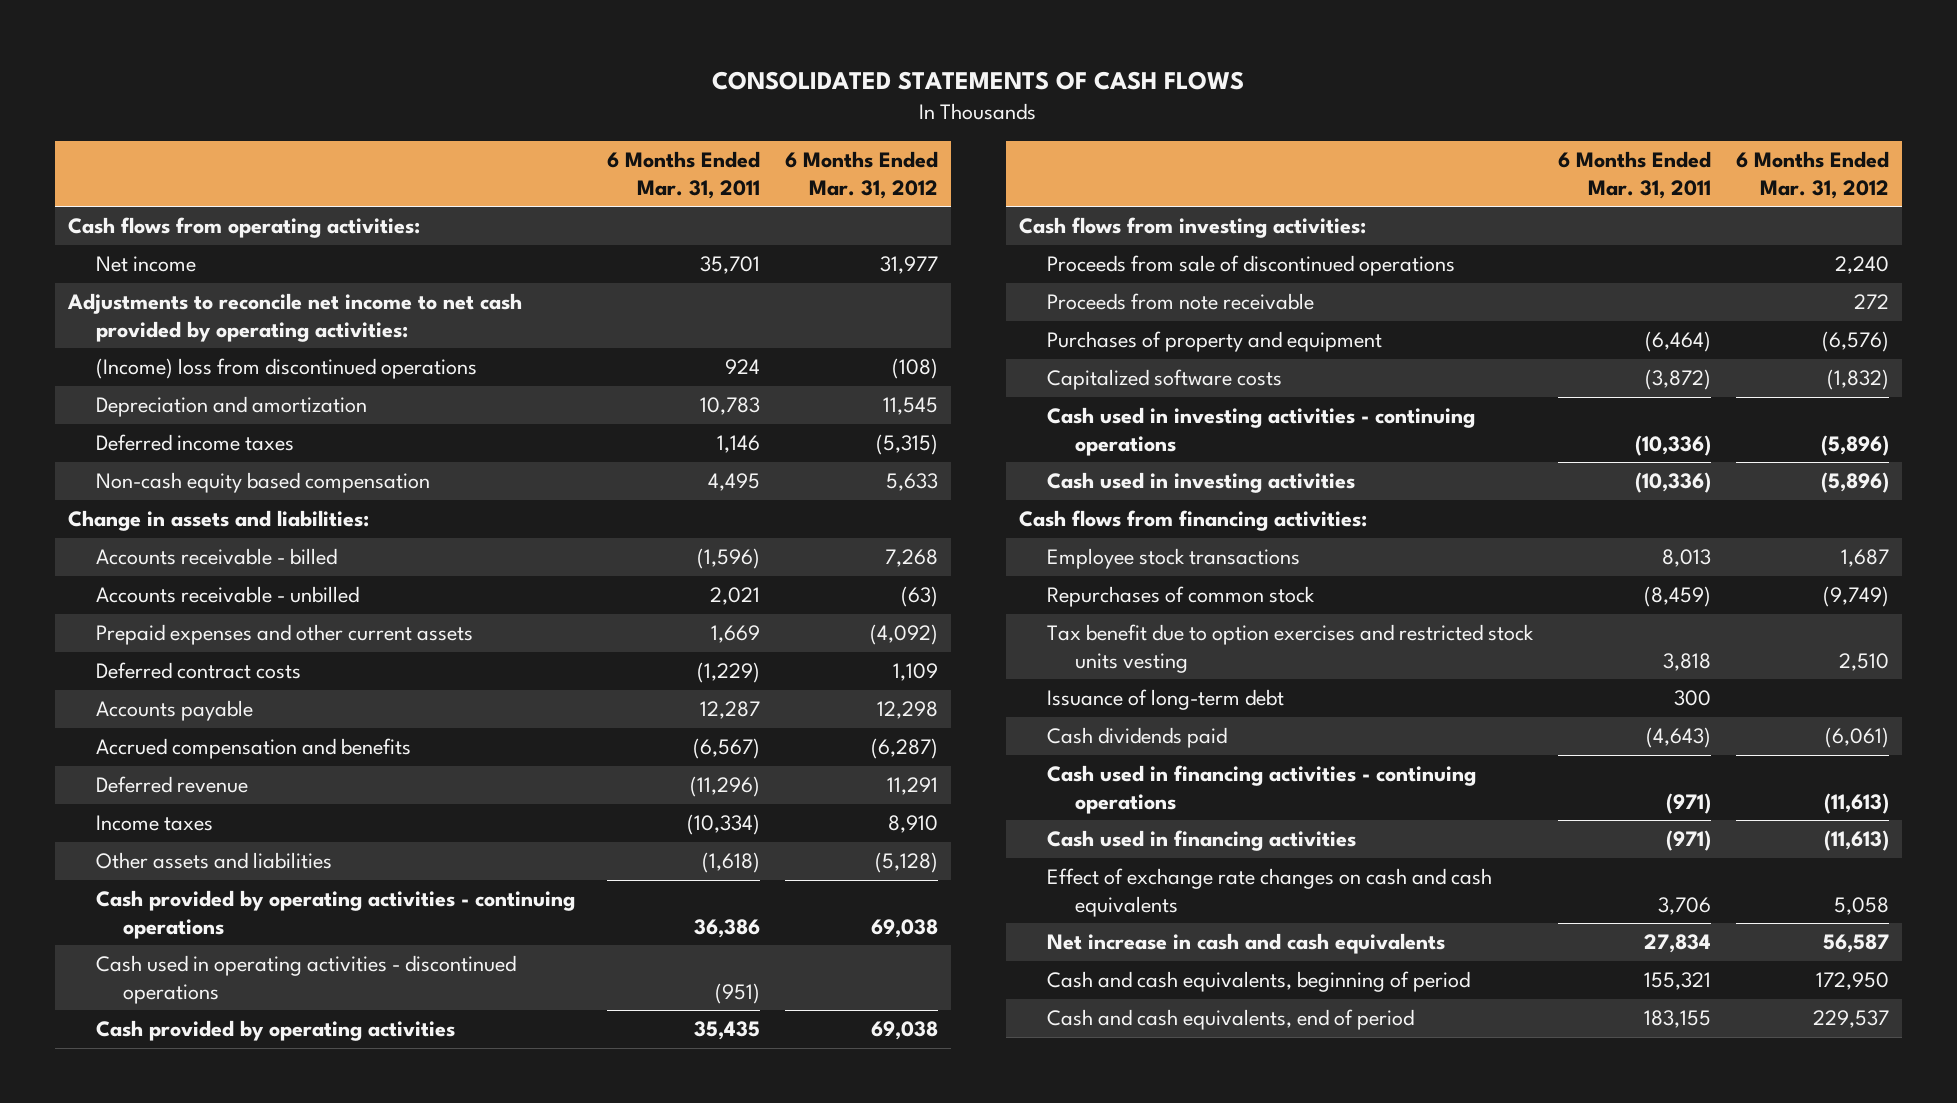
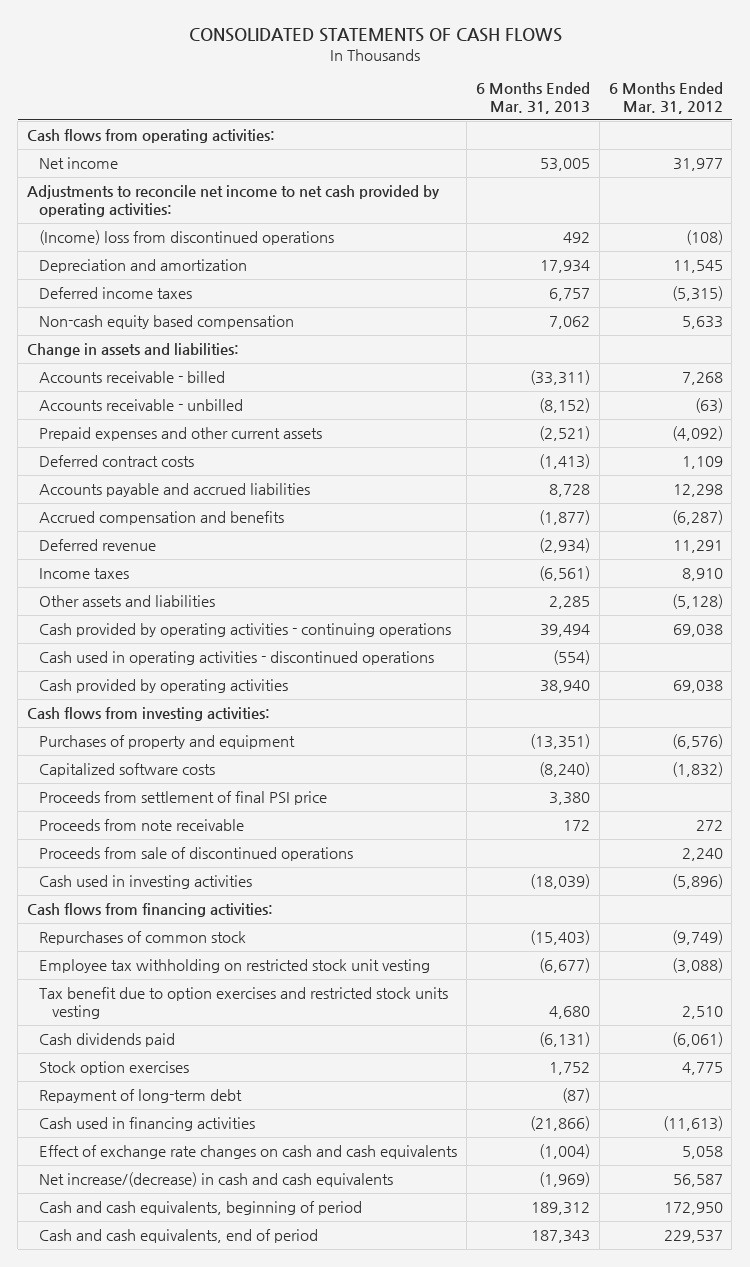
- | 6 Months Ended Mar. 31, 2011 | 6 Months Ended Mar. 31, 2012
+ | 6 Months Ended Mar. 31, 2013 | 6 Months Ended Mar. 31, 2012
- Accounts payable | 12,287 | 12,298
+ Accounts payable and accrued liabilities | 8,728 | 12,298
- Cash used in investing activities - continuing operations | (10,336) | (5,896)
+ Proceeds from settlement of final PSI price | 3,380 |
moved down: Proceeds from note receivable | 172 | 272
moved down: Proceeds from sale of discontinued operations | | 2,240
- Employee stock transactions | 8,013 | 1,687
+ Employee tax withholding on restricted stock unit vesting | (6,677) | (3,088)
- Issuance of long-term debt | 300 |
- Cash used in financing activities - continuing operations | (971) | (11,613)
+ Stock option exercises | 1,752 | 4,775
+ Repayment of long-term debt | (87) |
- Net increase in cash and cash equivalents | 27,834 | 56,587
+ Net increase/(decrease) in cash and cash equivalents | (1,969) | 56,587

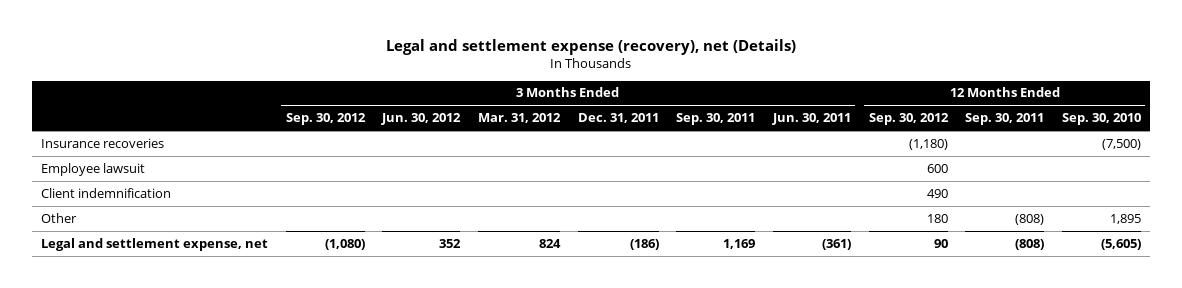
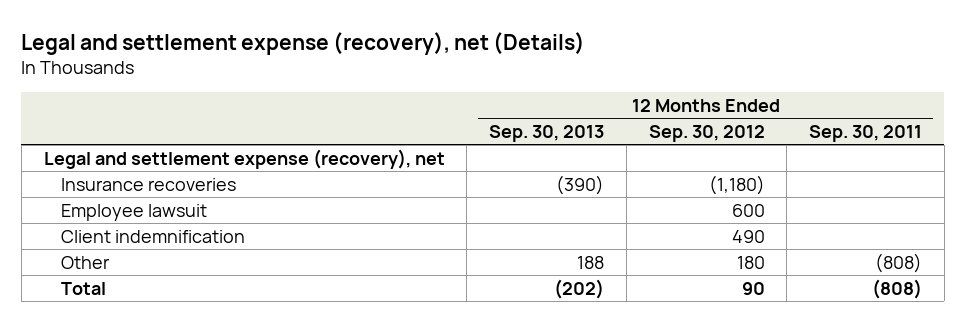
- | 3 Months Ended Sep. 30, 2012 | 3 Months Ended Jun. 30, 2012 | 3 Months Ended Mar. 31, 2012 | 3 Months Ended Dec. 31, 2011 | 3 Months Ended Sep. 30, 2011 | 3 Months Ended Jun. 30, 2011 | 12 Months Ended Sep. 30, 2012 | 12 Months Ended Sep. 30, 2011 | 12 Months Ended Sep. 30, 2010
+ | 12 Months Ended Sep. 30, 2013 | 12 Months Ended Sep. 30, 2012 | 12 Months Ended Sep. 30, 2011
+ Legal and settlement expense (recovery), net
- Legal and settlement expense, net | (1,080) | 352 | 824 | (186) | 1,169 | (361) | 90 | (808) | (5,605)
+ Total | (202) | 90 | (808)

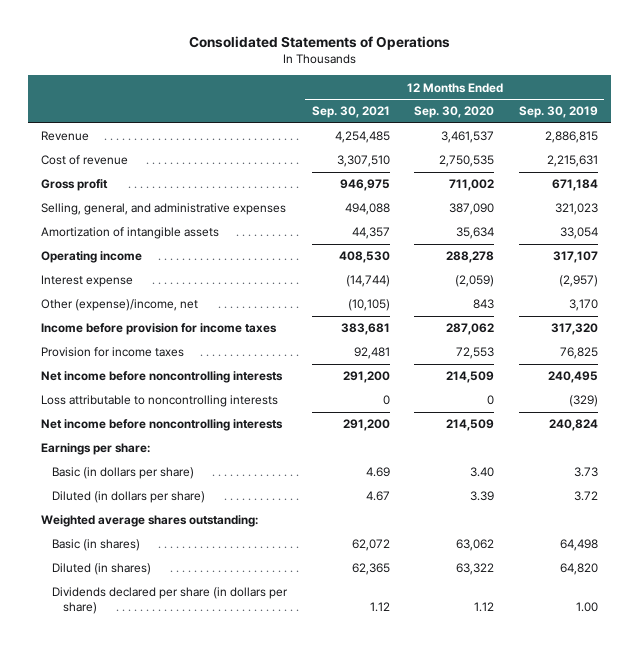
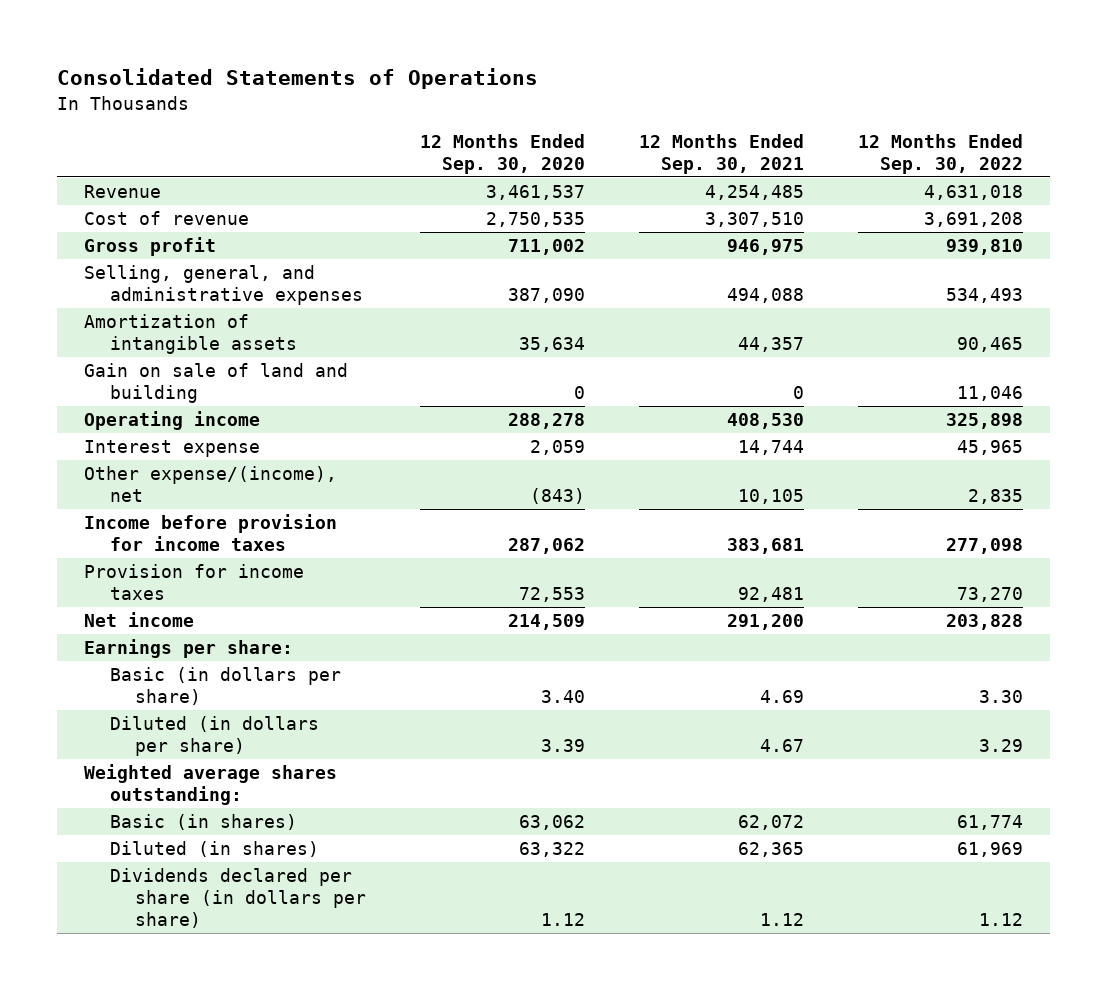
- | 12 Months Ended Sep. 30, 2021 | 12 Months Ended Sep. 30, 2020 | 12 Months Ended Sep. 30, 2019
+ | 12 Months Ended Sep. 30, 2020 | 12 Months Ended Sep. 30, 2021 | 12 Months Ended Sep. 30, 2022
+ Gain on sale of land and building | 0 | 0 | 11,046
- Interest expense | (14,744) | (2,059) | (2,957)
- Other (expense)/income, net | (10,105) | 843 | 3,170
+ Interest expense | 2,059 | 14,744 | 45,965
+ Other expense/(income), net | (843) | 10,105 | 2,835
- Net income before noncontrolling interests | 291,200 | 214,509 | 240,495
- Loss attributable to noncontrolling interests | 0 | 0 | (329)
- Net income before noncontrolling interests | 291,200 | 214,509 | 240,824
+ Net income | 214,509 | 291,200 | 203,828

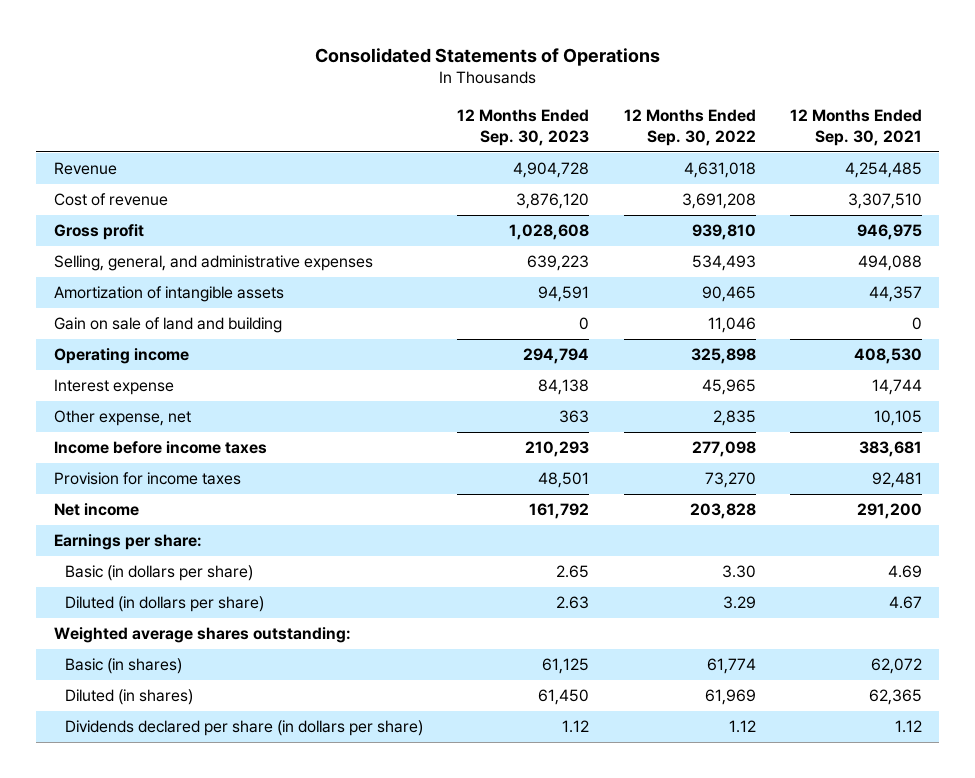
- | 12 Months Ended Sep. 30, 2020 | 12 Months Ended Sep. 30, 2021 | 12 Months Ended Sep. 30, 2022
+ | 12 Months Ended Sep. 30, 2023 | 12 Months Ended Sep. 30, 2022 | 12 Months Ended Sep. 30, 2021
- Other expense/(income), net | (843) | 10,105 | 2,835
- Income before provision for income taxes | 287,062 | 383,681 | 277,098
+ Other expense, net | 363 | 2,835 | 10,105
+ Income before income taxes | 210,293 | 277,098 | 383,681

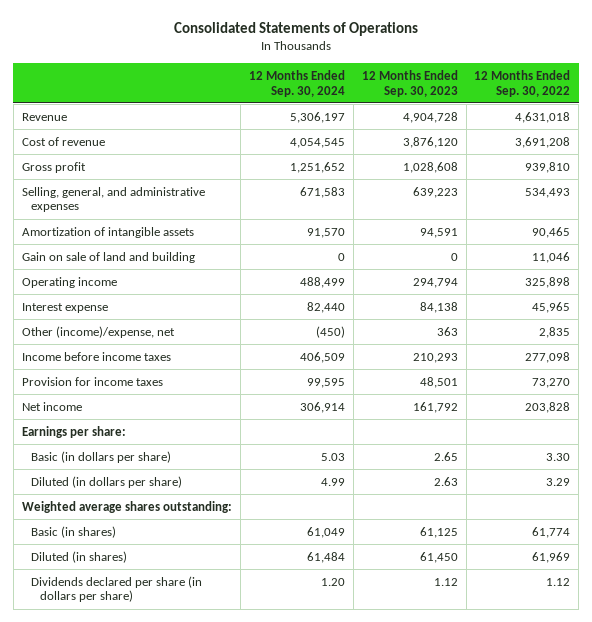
- | 12 Months Ended Sep. 30, 2023 | 12 Months Ended Sep. 30, 2022 | 12 Months Ended Sep. 30, 2021
+ | 12 Months Ended Sep. 30, 2024 | 12 Months Ended Sep. 30, 2023 | 12 Months Ended Sep. 30, 2022
- Other expense, net | 363 | 2,835 | 10,105
+ Other (income)/expense, net | (450) | 363 | 2,835

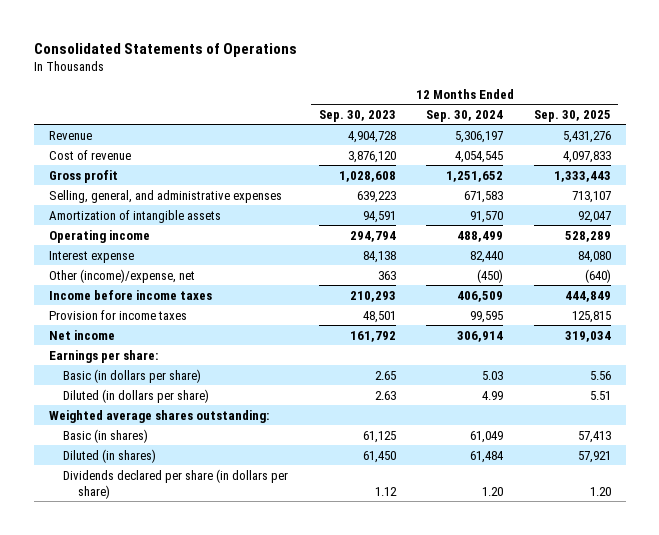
- | 12 Months Ended Sep. 30, 2024 | 12 Months Ended Sep. 30, 2023 | 12 Months Ended Sep. 30, 2022
+ | 12 Months Ended Sep. 30, 2023 | 12 Months Ended Sep. 30, 2024 | 12 Months Ended Sep. 30, 2025
- Gain on sale of land and building | 0 | 0 | 11,046

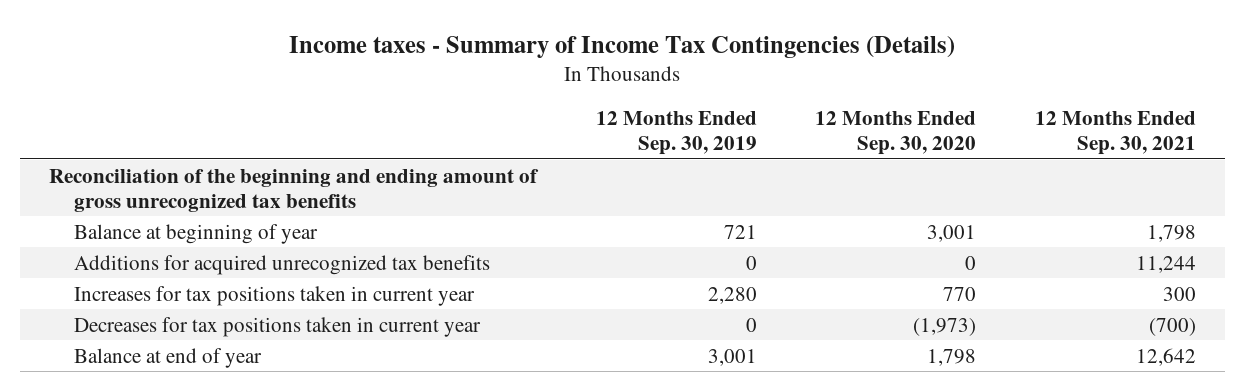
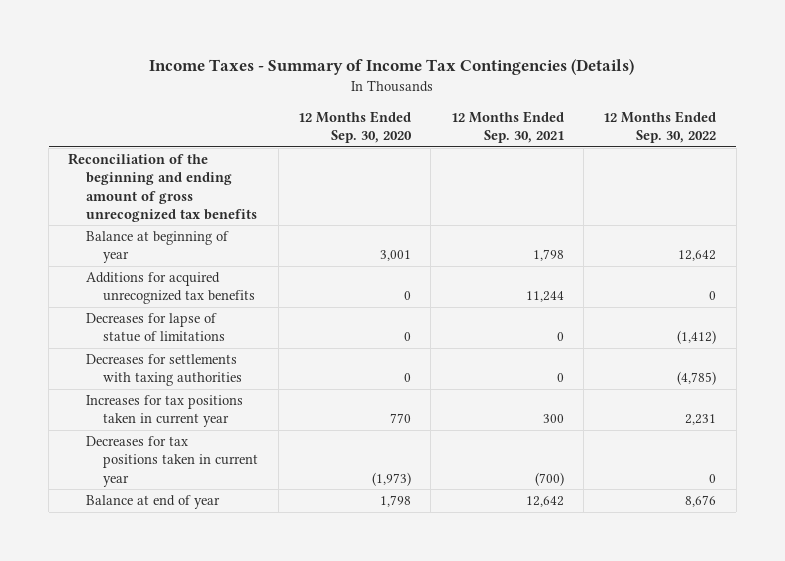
- Income taxes - Summary of Income Tax Contingencies (Details)
+ Income Taxes - Summary of Income Tax Contingencies (Details)
- | 12 Months Ended Sep. 30, 2019 | 12 Months Ended Sep. 30, 2020 | 12 Months Ended Sep. 30, 2021
+ | 12 Months Ended Sep. 30, 2020 | 12 Months Ended Sep. 30, 2021 | 12 Months Ended Sep. 30, 2022
+ Decreases for lapse of statue of limitations | 0 | 0 | (1,412)
+ Decreases for settlements with taxing authorities | 0 | 0 | (4,785)

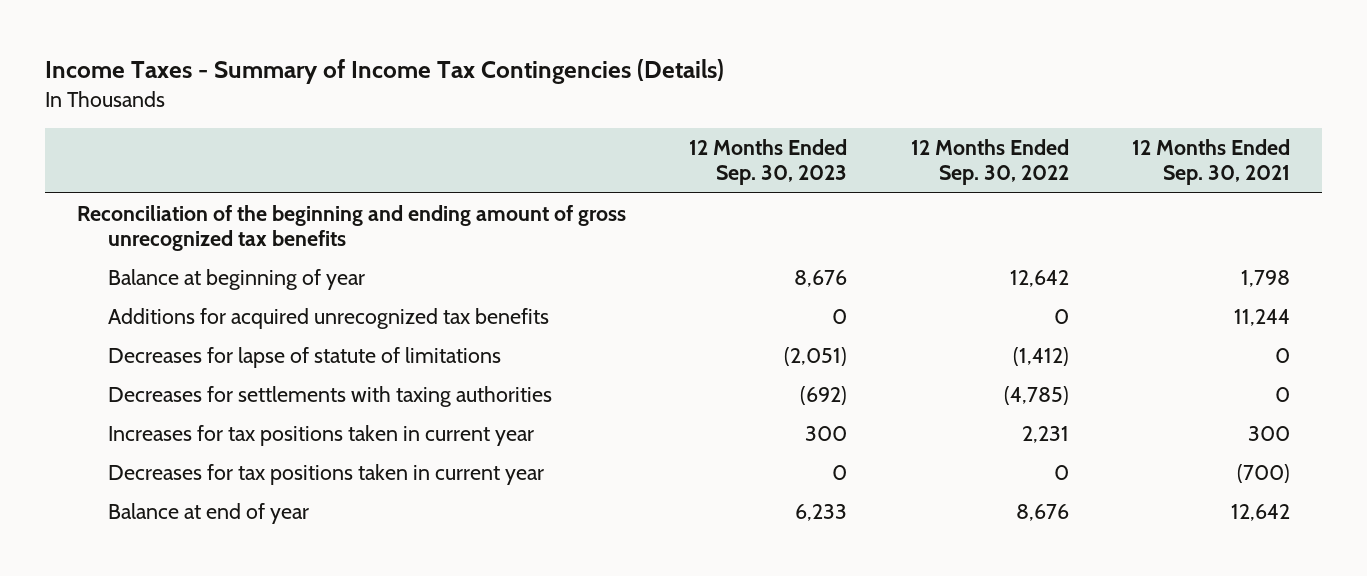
- | 12 Months Ended Sep. 30, 2020 | 12 Months Ended Sep. 30, 2021 | 12 Months Ended Sep. 30, 2022
+ | 12 Months Ended Sep. 30, 2023 | 12 Months Ended Sep. 30, 2022 | 12 Months Ended Sep. 30, 2021
- Decreases for lapse of statue of limitations | 0 | 0 | (1,412)
+ Decreases for lapse of statute of limitations | (2,051) | (1,412) | 0

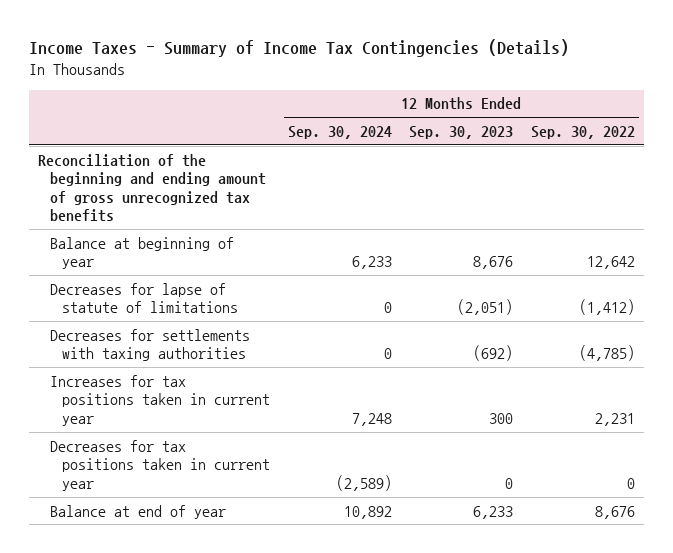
- | 12 Months Ended Sep. 30, 2023 | 12 Months Ended Sep. 30, 2022 | 12 Months Ended Sep. 30, 2021
+ | 12 Months Ended Sep. 30, 2024 | 12 Months Ended Sep. 30, 2023 | 12 Months Ended Sep. 30, 2022
- Additions for acquired unrecognized tax benefits | 0 | 0 | 11,244

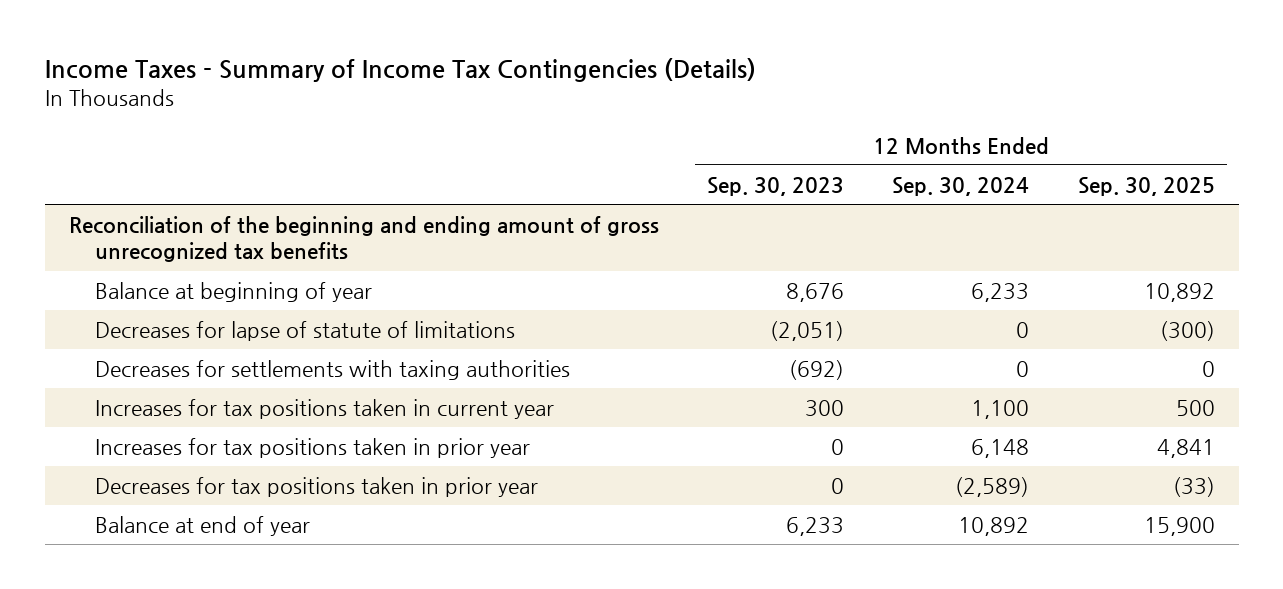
- | 12 Months Ended Sep. 30, 2024 | 12 Months Ended Sep. 30, 2023 | 12 Months Ended Sep. 30, 2022
+ | 12 Months Ended Sep. 30, 2023 | 12 Months Ended Sep. 30, 2024 | 12 Months Ended Sep. 30, 2025
- Increases for tax positions taken in current year | 7,248 | 300 | 2,231
- Decreases for tax positions taken in current year | (2,589) | 0 | 0
+ Increases for tax positions taken in current year | 300 | 1,100 | 500
+ Increases for tax positions taken in prior year | 0 | 6,148 | 4,841
+ Decreases for tax positions taken in prior year | 0 | (2,589) | (33)

